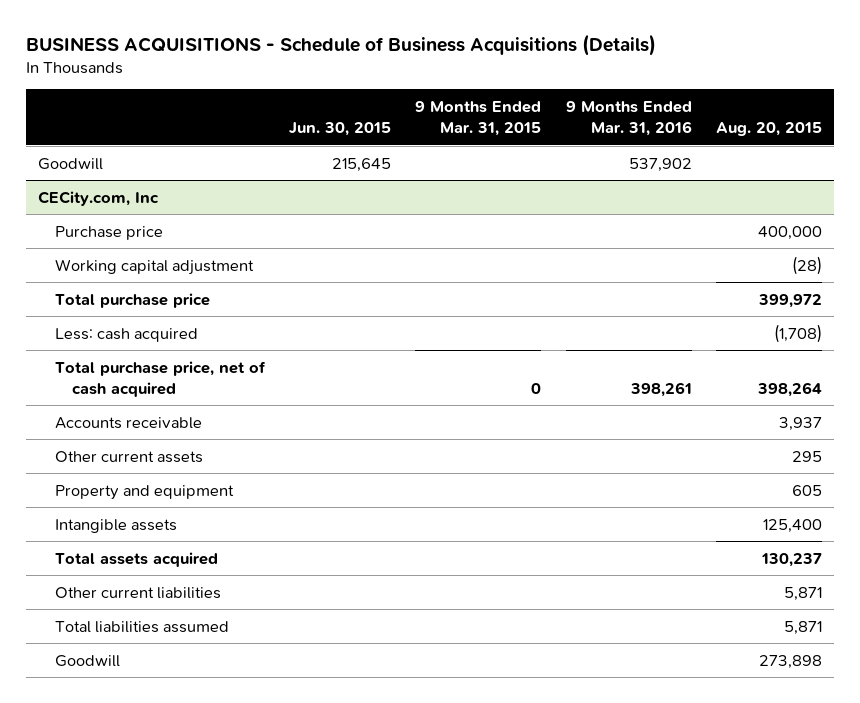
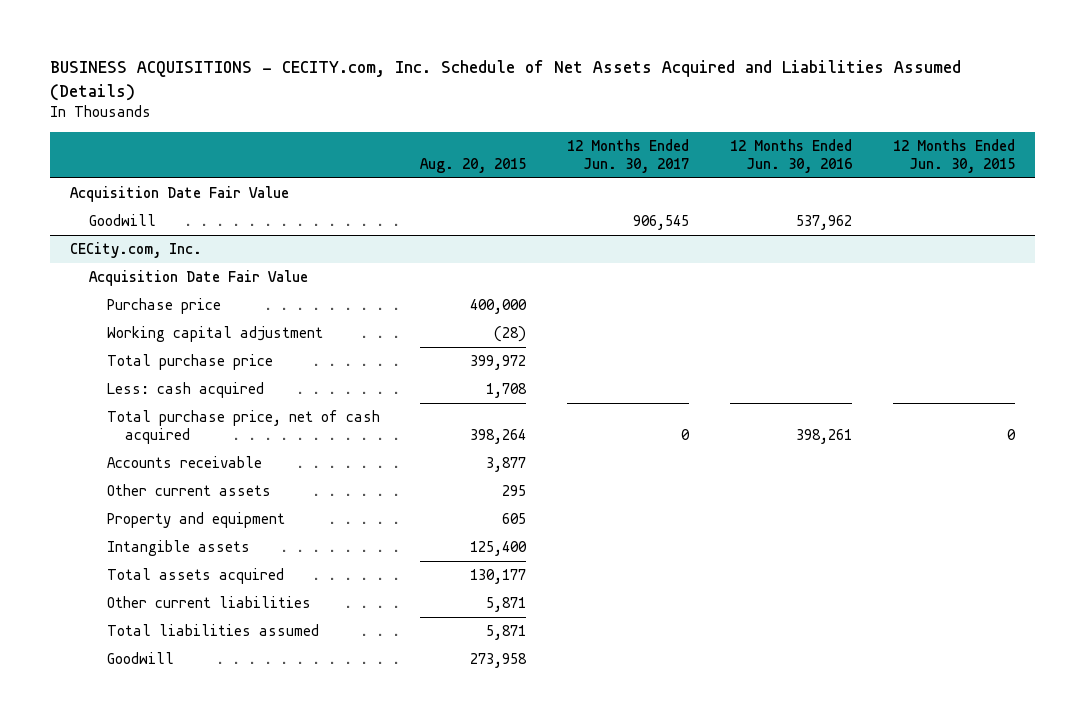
- BUSINESS ACQUISITIONS - Schedule of Business Acquisitions (Details)
+ BUSINESS ACQUISITIONS - CECITY.com, Inc. Schedule of Net Assets Acquired and Liabilities Assumed (Details)
- | Jun. 30, 2015 | 9 Months Ended Mar. 31, 2015 | 9 Months Ended Mar. 31, 2016 | Aug. 20, 2015
+ | Aug. 20, 2015 | 12 Months Ended Jun. 30, 2017 | 12 Months Ended Jun. 30, 2016 | 12 Months Ended Jun. 30, 2015
+ Acquisition Date Fair Value
- CECity.com, Inc
+ CECity.com, Inc.
+ Acquisition Date Fair Value
- Less: cash acquired | | | | (1,708)
+ Less: cash acquired | 1,708 | | |
- Accounts receivable | | | | 3,937
+ Accounts receivable | 3,877 | | |
- Total assets acquired | | | | 130,237
+ Total assets acquired | 130,177 | | |
- Goodwill | | | | 273,898
+ Goodwill | 273,958 | | |

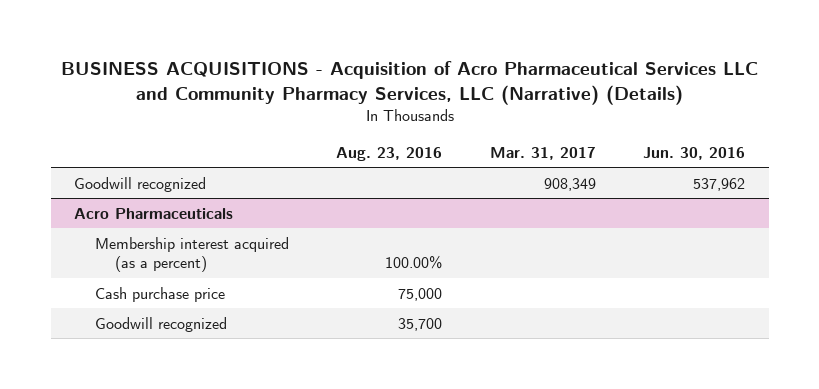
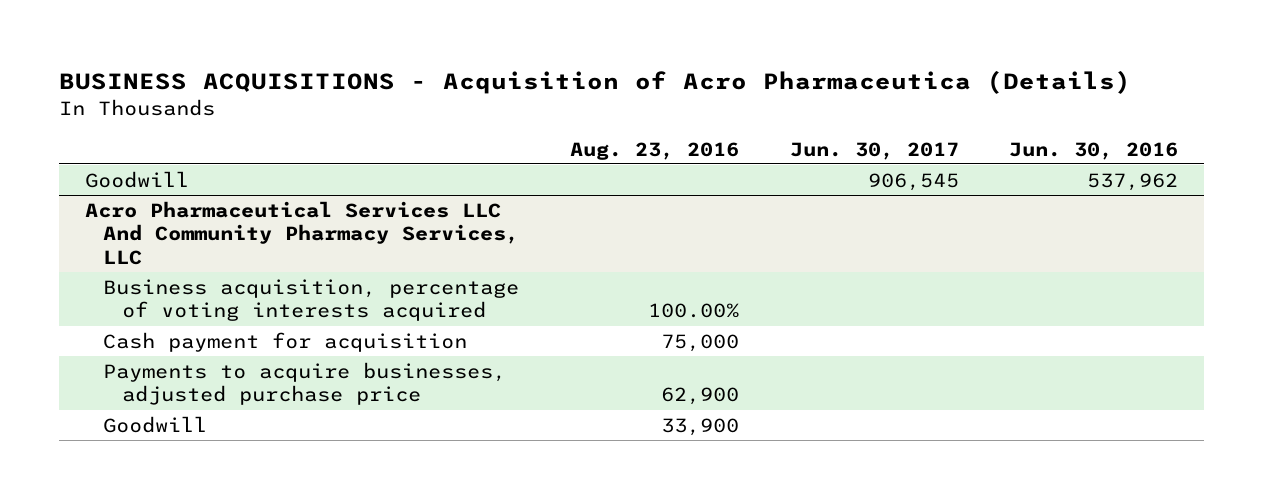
- BUSINESS ACQUISITIONS - Acquisition of Acro Pharmaceutical Services LLC and Community Pharmacy Services, LLC (Narrative) (Details)
+ BUSINESS ACQUISITIONS - Acquisition of Acro Pharmaceutica (Details)
- | Aug. 23, 2016 | Mar. 31, 2017 | Jun. 30, 2016
+ | Aug. 23, 2016 | Jun. 30, 2017 | Jun. 30, 2016
- Goodwill recognized | | 908,349 | 537,962
- Acro Pharmaceuticals
- Membership interest acquired (as a percent) | 100.00% | |
- Cash purchase price | 75,000 | |
- Goodwill recognized | 35,700 | |
+ Goodwill | | 906,545 | 537,962
+ Acro Pharmaceutical Services LLC And Community Pharmacy Services, LLC
+ Business acquisition, percentage of voting interests acquired | 100.00% | |
+ Cash payment for acquisition | 75,000 | |
+ Payments to acquire businesses, adjusted purchase price | 62,900 | |
+ Goodwill | 33,900 | |

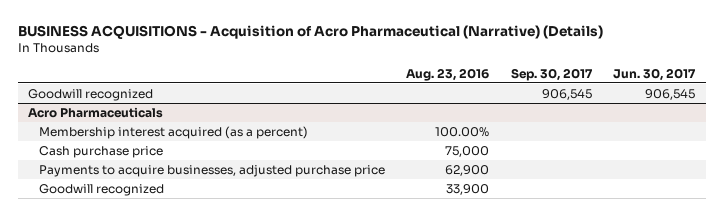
- BUSINESS ACQUISITIONS - Acquisition of Acro Pharmaceutica (Details)
+ BUSINESS ACQUISITIONS - Acquisition of Acro Pharmaceutical (Narrative) (Details)
- | Aug. 23, 2016 | Jun. 30, 2017 | Jun. 30, 2016
+ | Aug. 23, 2016 | Sep. 30, 2017 | Jun. 30, 2017
- Goodwill | | 906,545 | 537,962
- Acro Pharmaceutical Services LLC And Community Pharmacy Services, LLC
- Business acquisition, percentage of voting interests acquired | 100.00% | |
- Cash payment for acquisition | 75,000 | |
+ Goodwill recognized | | 906,545 | 906,545
+ Acro Pharmaceuticals
+ Membership interest acquired (as a percent) | 100.00% | |
+ Cash purchase price | 75,000 | |
- Goodwill | 33,900 | |
+ Goodwill recognized | 33,900 | |

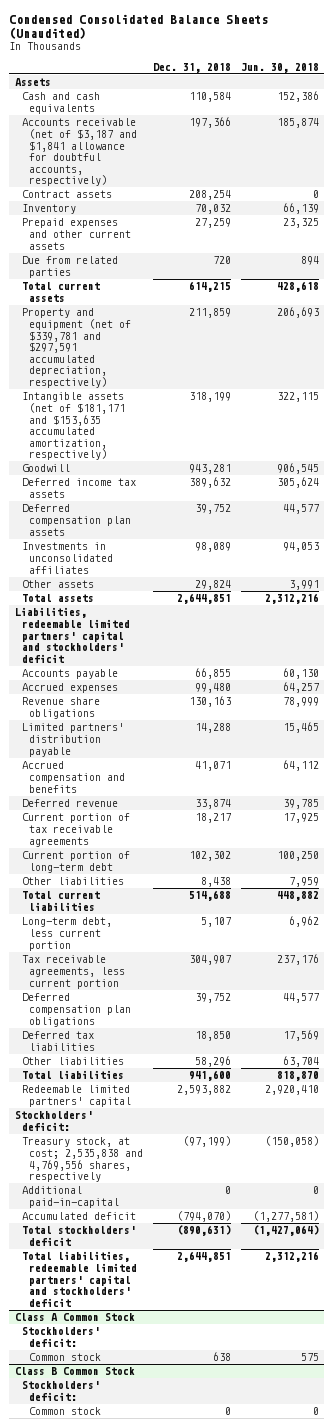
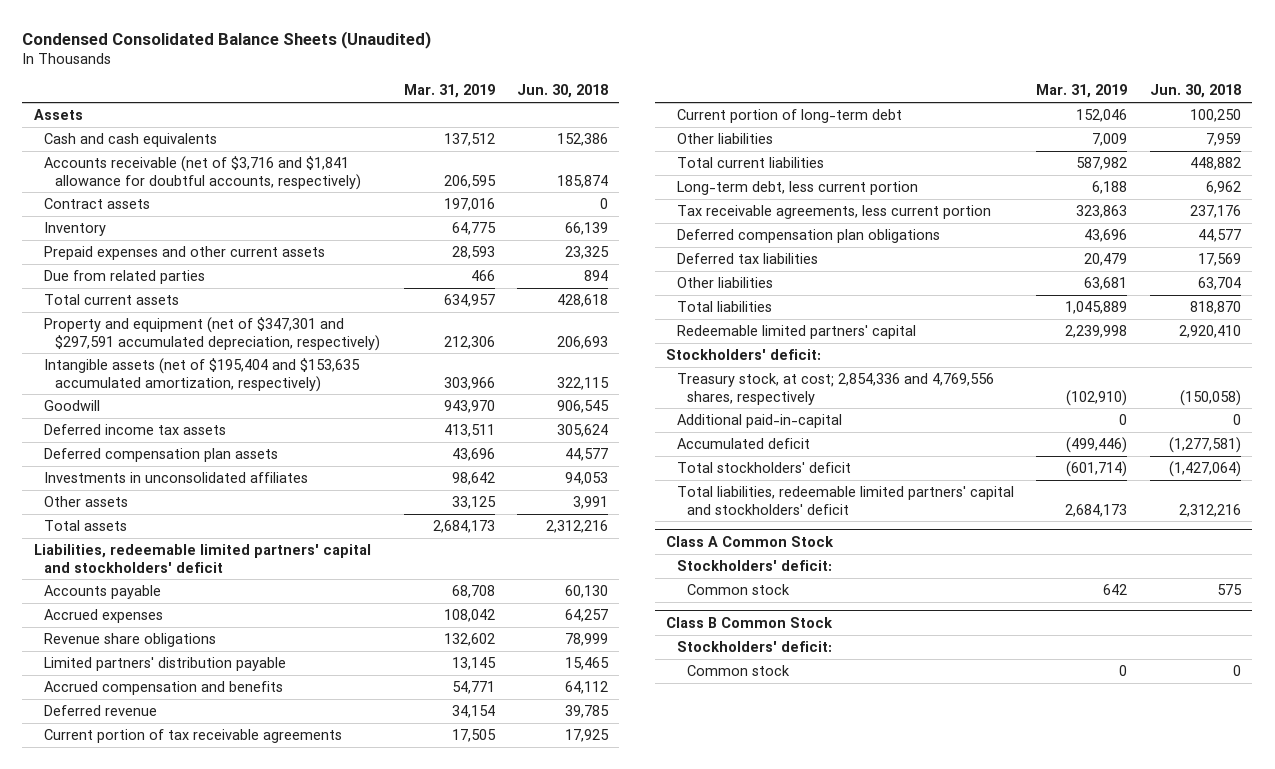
- | Dec. 31, 2018 | Jun. 30, 2018
+ | Mar. 31, 2019 | Jun. 30, 2018
- Accounts receivable (net of $3,187 and $1,841 allowance for doubtful accounts, respectively) | 197,366 | 185,874
+ Accounts receivable (net of $3,716 and $1,841 allowance for doubtful accounts, respectively) | 206,595 | 185,874
- Property and equipment (net of $339,781 and $297,591 accumulated depreciation, respectively) | 211,859 | 206,693
- Intangible assets (net of $181,171 and $153,635 accumulated amortization, respectively) | 318,199 | 322,115
+ Property and equipment (net of $347,301 and $297,591 accumulated depreciation, respectively) | 212,306 | 206,693
+ Intangible assets (net of $195,404 and $153,635 accumulated amortization, respectively) | 303,966 | 322,115
- Treasury stock, at cost; 2,535,838 and 4,769,556 shares, respectively | (97,199) | (150,058)
+ Treasury stock, at cost; 2,854,336 and 4,769,556 shares, respectively | (102,910) | (150,058)

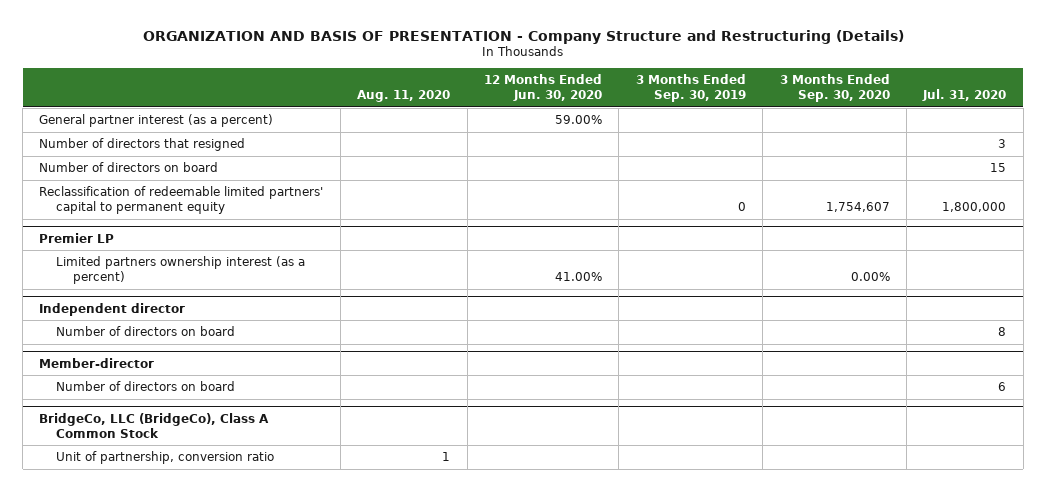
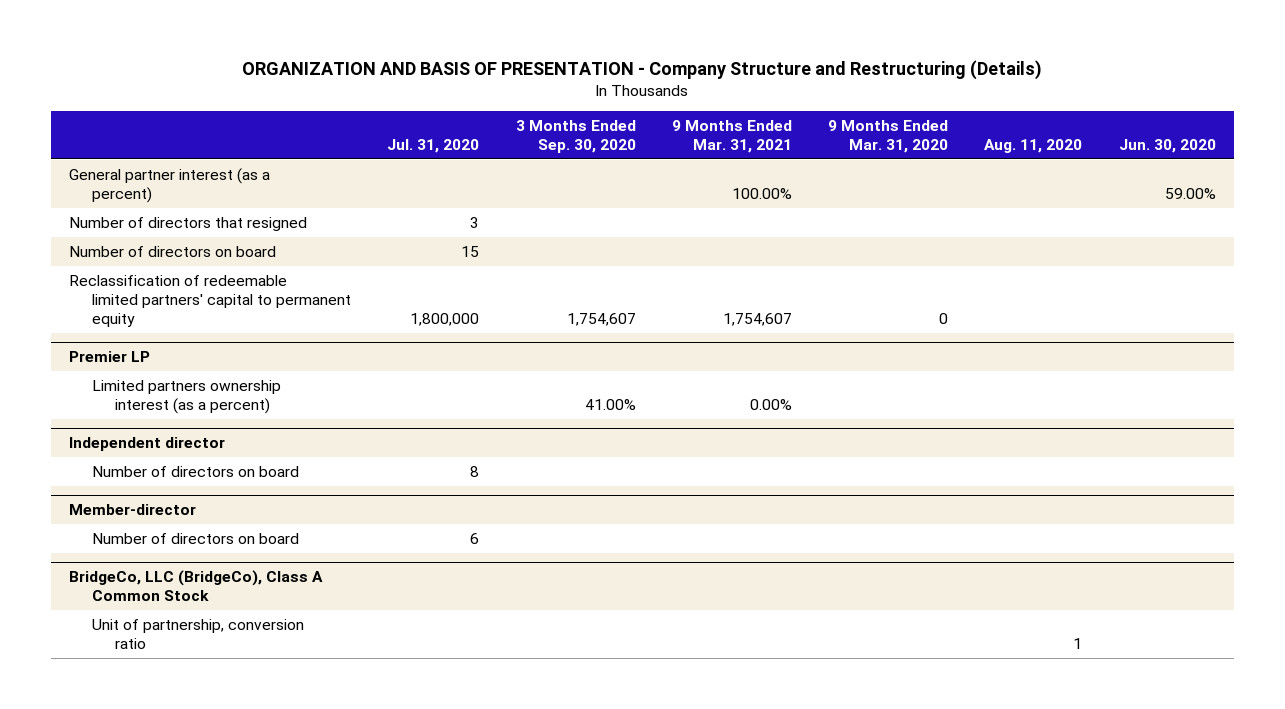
- | Aug. 11, 2020 | 12 Months Ended Jun. 30, 2020 | 3 Months Ended Sep. 30, 2019 | 3 Months Ended Sep. 30, 2020 | Jul. 31, 2020
+ | Jul. 31, 2020 | 3 Months Ended Sep. 30, 2020 | 9 Months Ended Mar. 31, 2021 | 9 Months Ended Mar. 31, 2020 | Aug. 11, 2020 | Jun. 30, 2020
@ Premier LP
- Limited partners ownership interest (as a percent) | | 41.00% | | 0.00% |
+ Limited partners ownership interest (as a percent) | | 41.00% | 0.00% | | |

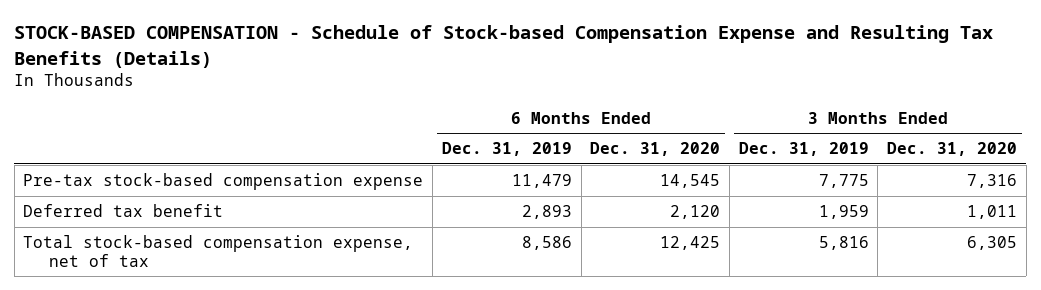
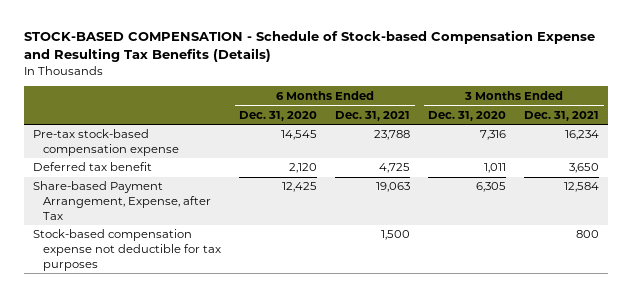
- | 6 Months Ended Dec. 31, 2019 | 6 Months Ended Dec. 31, 2020 | 3 Months Ended Dec. 31, 2019 | 3 Months Ended Dec. 31, 2020
+ | 6 Months Ended Dec. 31, 2020 | 6 Months Ended Dec. 31, 2021 | 3 Months Ended Dec. 31, 2020 | 3 Months Ended Dec. 31, 2021
- Total stock-based compensation expense, net of tax | 8,586 | 12,425 | 5,816 | 6,305
+ Share-based Payment Arrangement, Expense, after Tax | 12,425 | 19,063 | 6,305 | 12,584
+ Stock-based compensation expense not deductible for tax purposes | | 1,500 | | 800

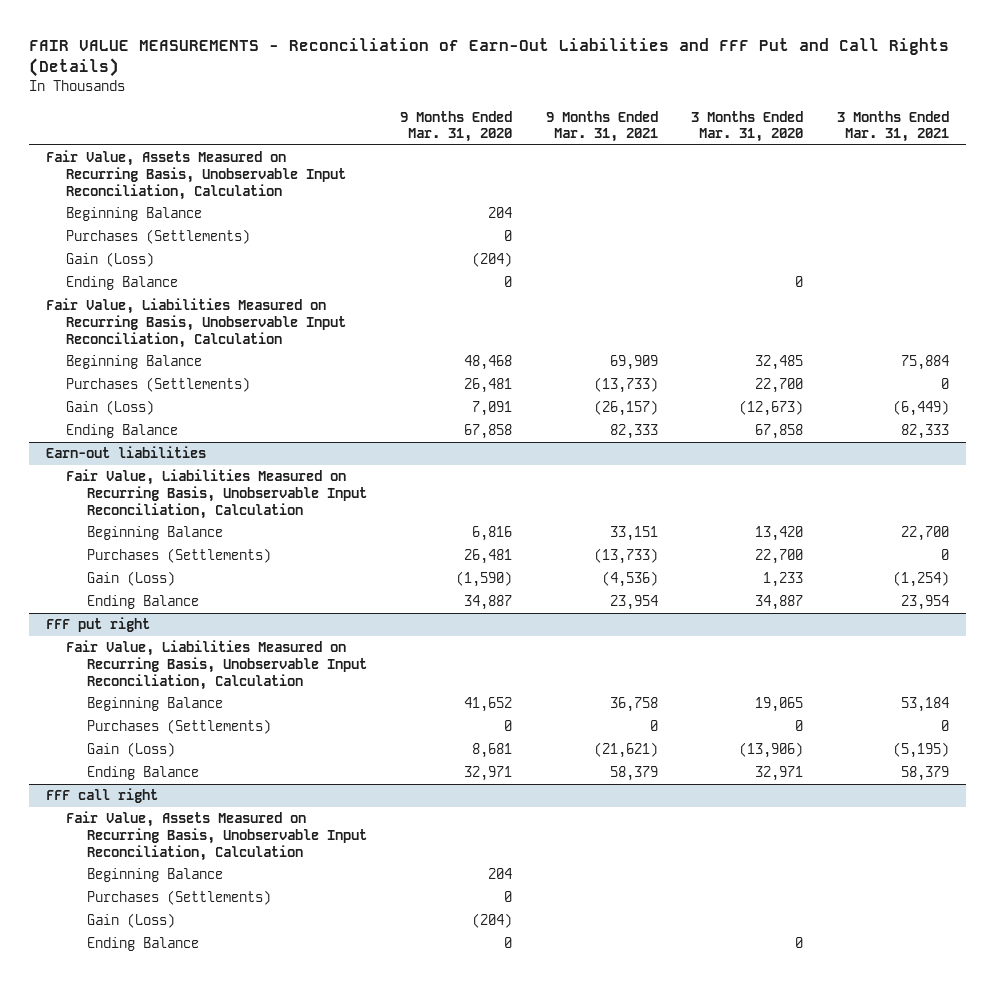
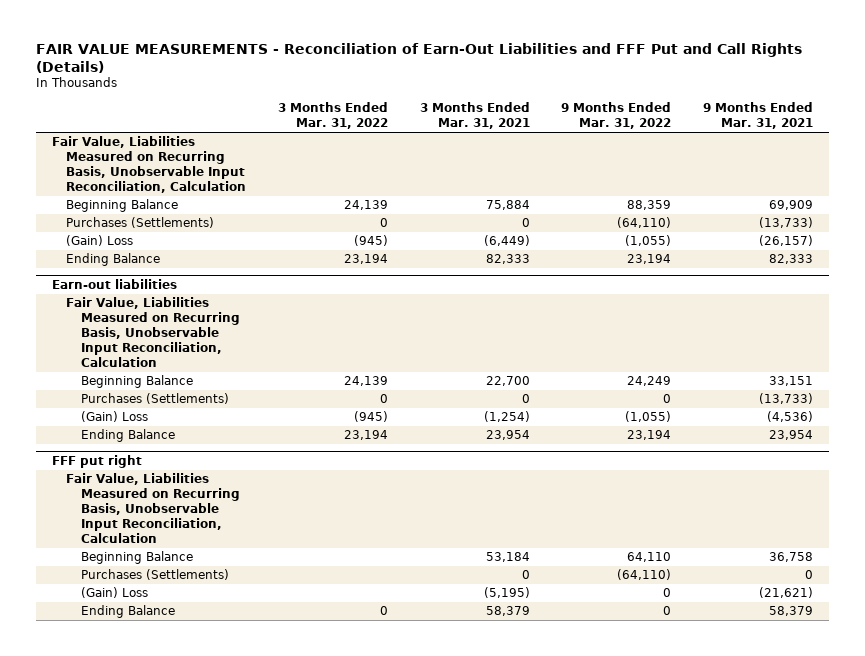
- | 9 Months Ended Mar. 31, 2020 | 9 Months Ended Mar. 31, 2021 | 3 Months Ended Mar. 31, 2020 | 3 Months Ended Mar. 31, 2021
+ | 3 Months Ended Mar. 31, 2022 | 3 Months Ended Mar. 31, 2021 | 9 Months Ended Mar. 31, 2022 | 9 Months Ended Mar. 31, 2021
- Fair Value, Assets Measured on Recurring Basis, Unobservable Input Reconciliation, Calculation
- Beginning Balance | 204 | | |
- Purchases (Settlements) | 0 | | |
- Gain (Loss) | (204) | | |
- Ending Balance | 0 | | 0 |
- Gain (Loss) | 7,091 | (26,157) | (12,673) | (6,449)
+ (Gain) Loss | (945) | (6,449) | (1,055) | (26,157)
@ Earn-out liabilities
- Gain (Loss) | (1,590) | (4,536) | 1,233 | (1,254)
+ (Gain) Loss | (945) | (1,254) | (1,055) | (4,536)
@ FFF put right
- Gain (Loss) | 8,681 | (21,621) | (13,906) | (5,195)
+ (Gain) Loss | | (5,195) | 0 | (21,621)
- FFF call right
- Fair Value, Assets Measured on Recurring Basis, Unobservable Input Reconciliation, Calculation
- Beginning Balance | 204 | | |
- Purchases (Settlements) | 0 | | |
- Gain (Loss) | (204) | | |
- Ending Balance | 0 | | 0 |

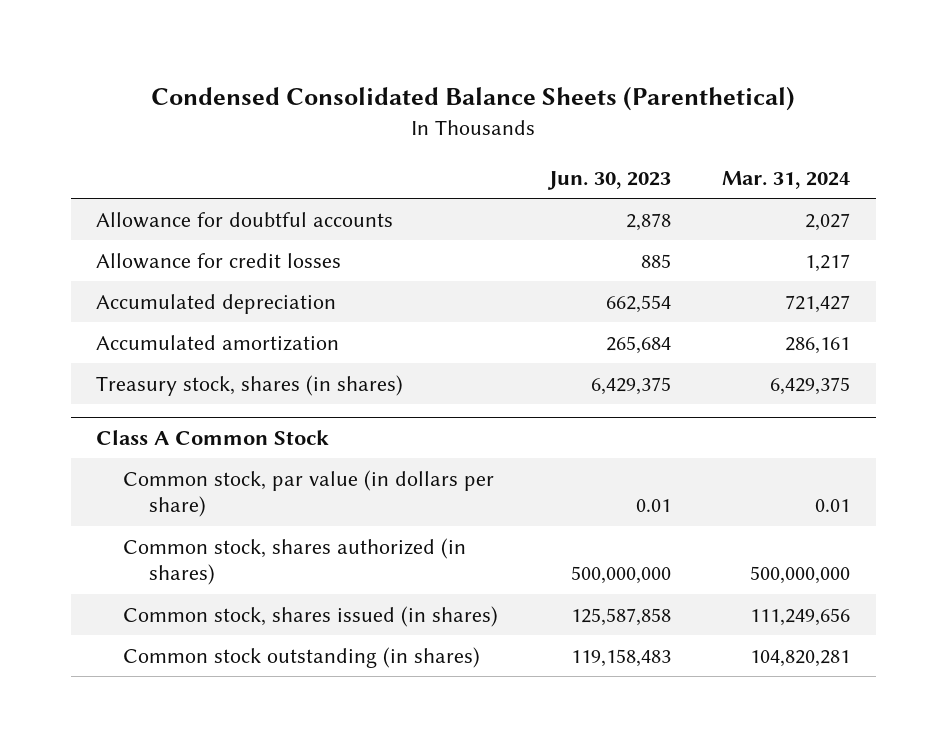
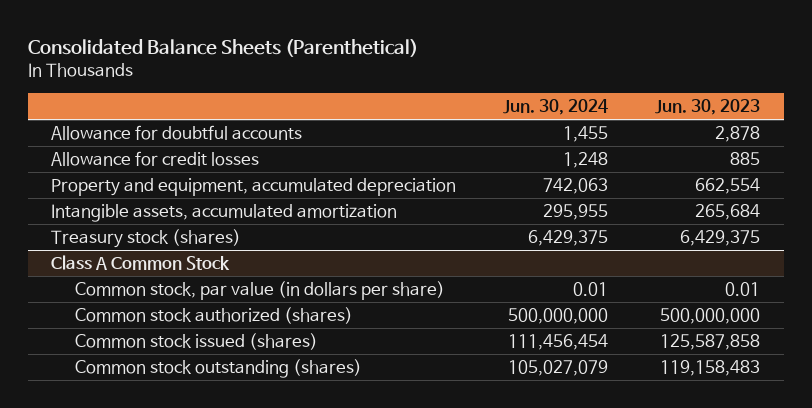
- Condensed Consolidated Balance Sheets (Parenthetical)
+ Consolidated Balance Sheets (Parenthetical)
- | Jun. 30, 2023 | Mar. 31, 2024
+ | Jun. 30, 2024 | Jun. 30, 2023
- Accumulated depreciation | 662,554 | 721,427
- Accumulated amortization | 265,684 | 286,161
- Treasury stock, shares (in shares) | 6,429,375 | 6,429,375
+ Property and equipment, accumulated depreciation | 742,063 | 662,554
+ Intangible assets, accumulated amortization | 295,955 | 265,684
+ Treasury stock (shares) | 6,429,375 | 6,429,375
@ Class A Common Stock
- Common stock, shares authorized (in shares) | 500,000,000 | 500,000,000
- Common stock, shares issued (in shares) | 125,587,858 | 111,249,656
- Common stock outstanding (in shares) | 119,158,483 | 104,820,281
+ Common stock authorized (shares) | 500,000,000 | 500,000,000
+ Common stock issued (shares) | 111,456,454 | 125,587,858
+ Common stock outstanding (shares) | 105,027,079 | 119,158,483

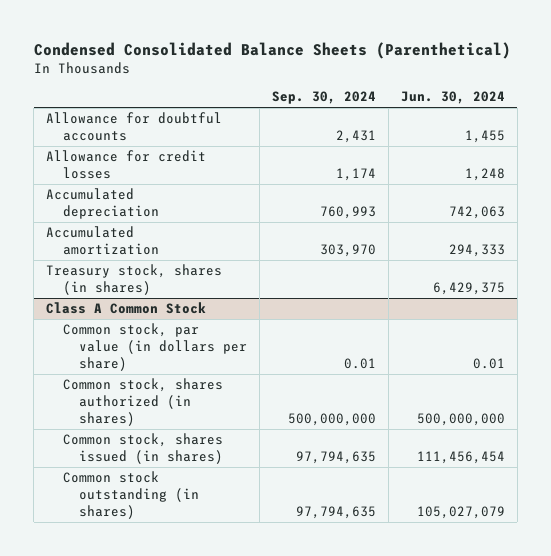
- Consolidated Balance Sheets (Parenthetical)
+ Condensed Consolidated Balance Sheets (Parenthetical)
- | Jun. 30, 2024 | Jun. 30, 2023
+ | Sep. 30, 2024 | Jun. 30, 2024
- Property and equipment, accumulated depreciation | 742,063 | 662,554
- Intangible assets, accumulated amortization | 295,955 | 265,684
- Treasury stock (shares) | 6,429,375 | 6,429,375
+ Accumulated depreciation | 760,993 | 742,063
+ Accumulated amortization | 303,970 | 294,333
+ Treasury stock, shares (in shares) | | 6,429,375
@ Class A Common Stock
- Common stock authorized (shares) | 500,000,000 | 500,000,000
- Common stock issued (shares) | 111,456,454 | 125,587,858
- Common stock outstanding (shares) | 105,027,079 | 119,158,483
+ Common stock, shares authorized (in shares) | 500,000,000 | 500,000,000
+ Common stock, shares issued (in shares) | 97,794,635 | 111,456,454
+ Common stock outstanding (in shares) | 97,794,635 | 105,027,079

